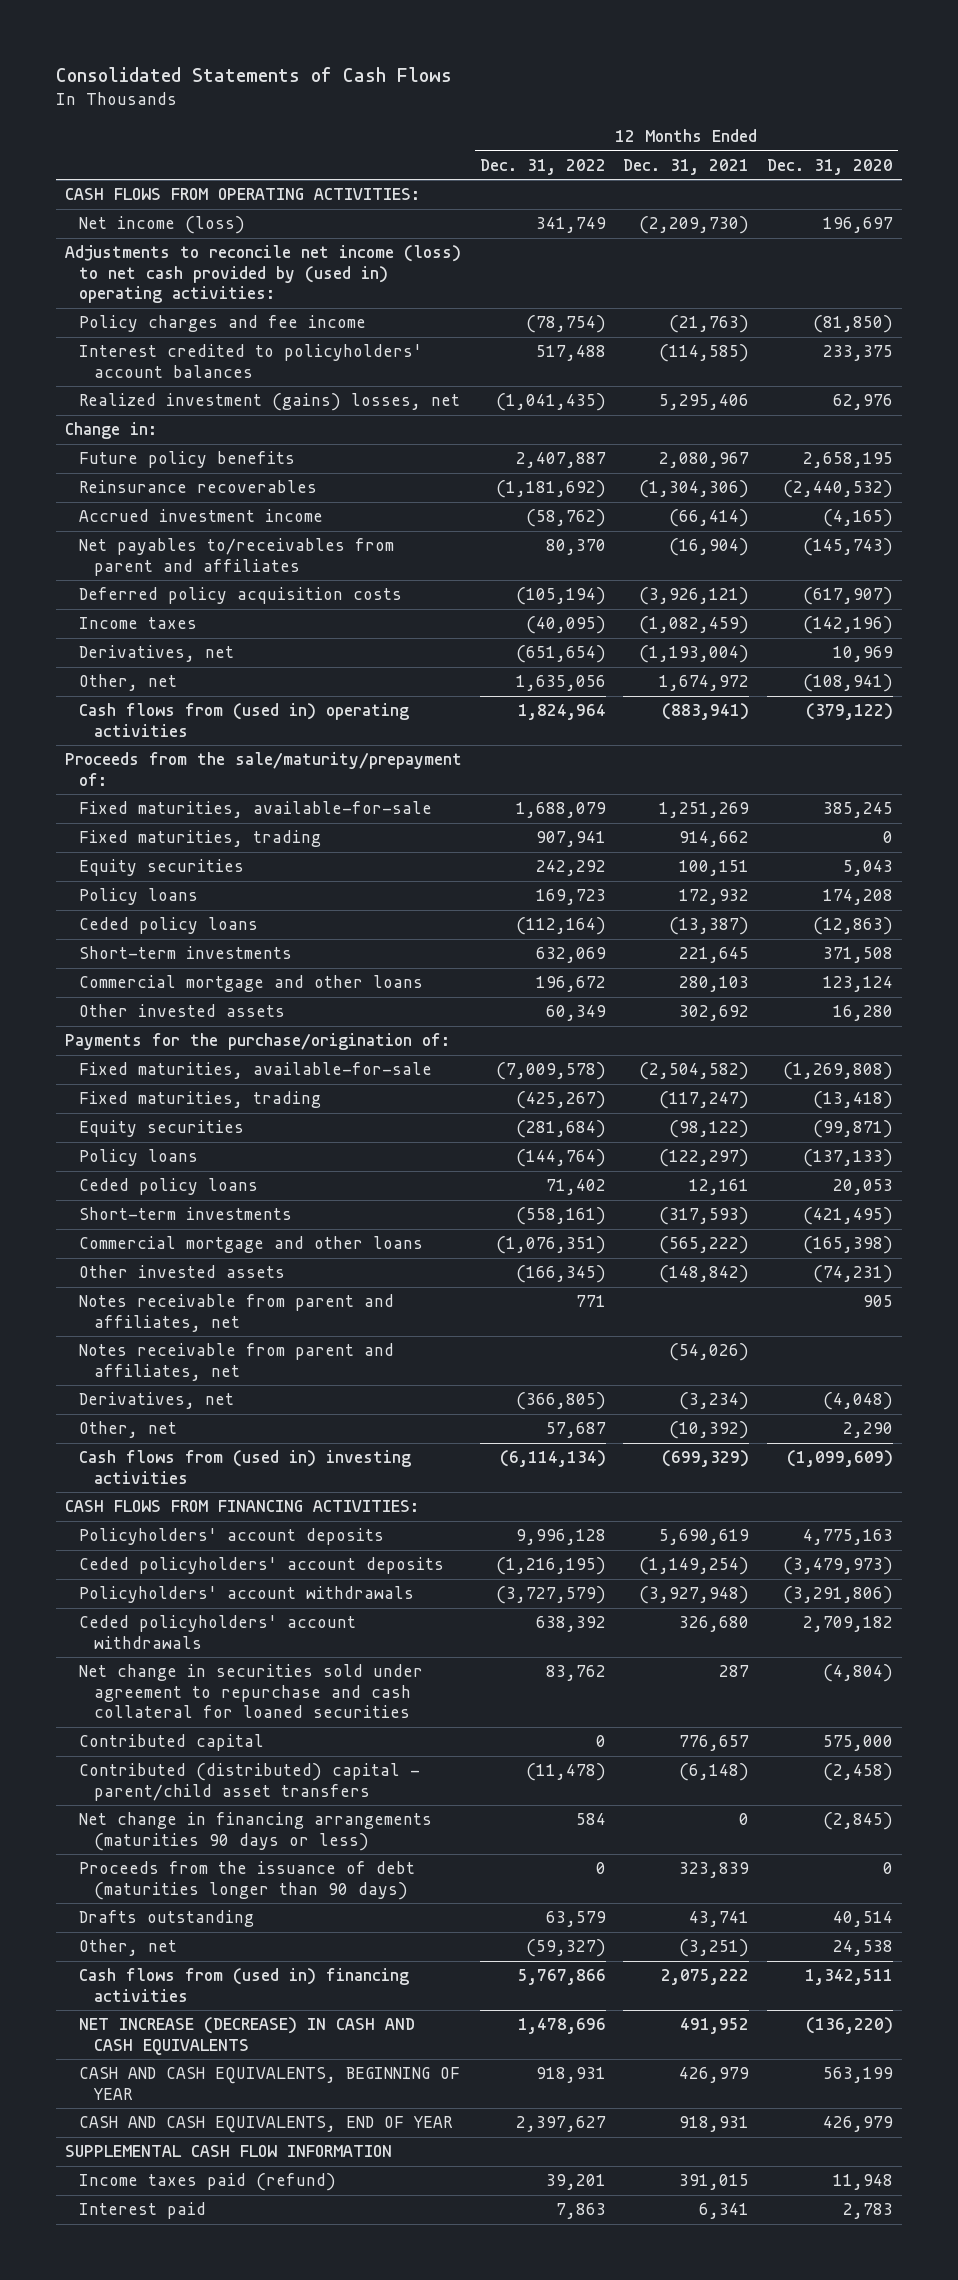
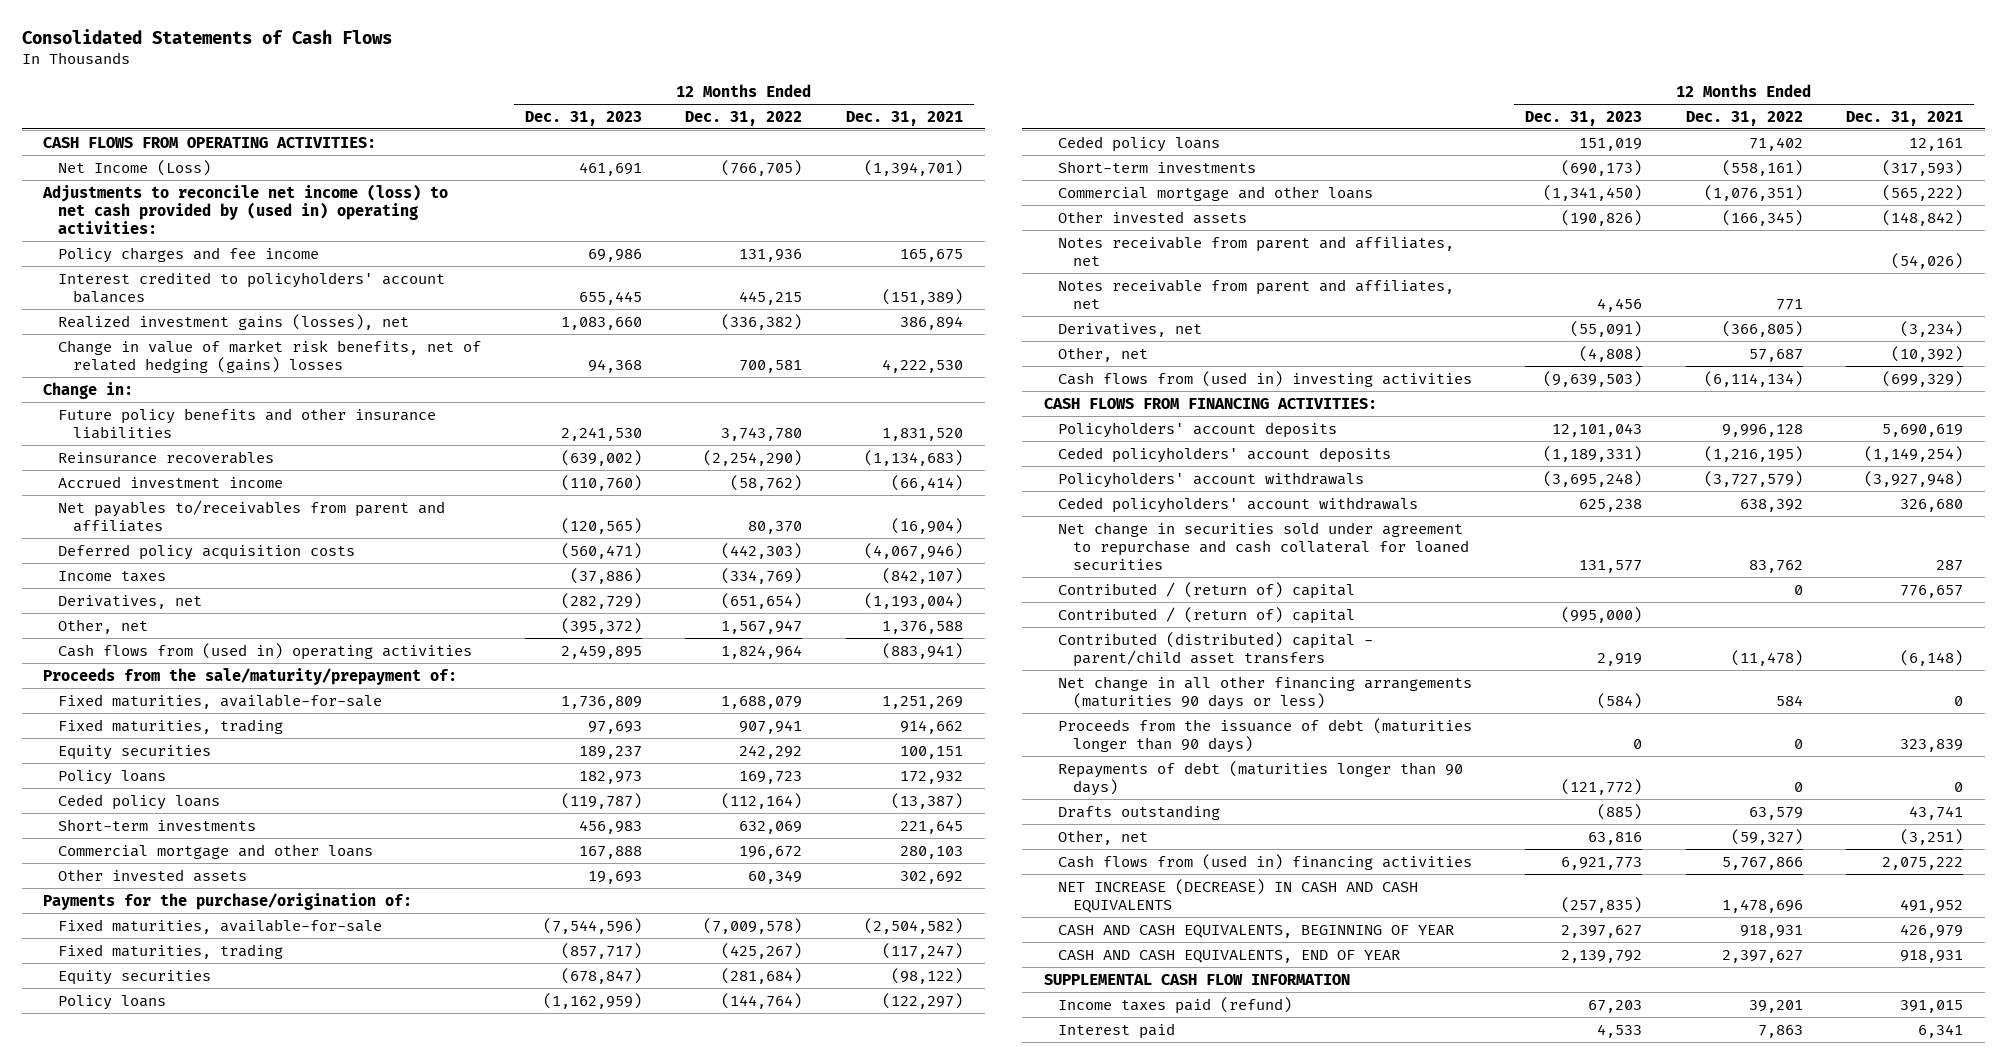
- | 12 Months Ended Dec. 31, 2022 | 12 Months Ended Dec. 31, 2021 | 12 Months Ended Dec. 31, 2020
+ | 12 Months Ended Dec. 31, 2023 | 12 Months Ended Dec. 31, 2022 | 12 Months Ended Dec. 31, 2021
- Net income (loss) | 341,749 | (2,209,730) | 196,697
+ Net Income (Loss) | 461,691 | (766,705) | (1,394,701)
- Policy charges and fee income | (78,754) | (21,763) | (81,850)
- Interest credited to policyholders' account balances | 517,488 | (114,585) | 233,375
- Realized investment (gains) losses, net | (1,041,435) | 5,295,406 | 62,976
+ Policy charges and fee income | 69,986 | 131,936 | 165,675
+ Interest credited to policyholders' account balances | 655,445 | 445,215 | (151,389)
+ Realized investment gains (losses), net | 1,083,660 | (336,382) | 386,894
+ Change in value of market risk benefits, net of related hedging (gains) losses | 94,368 | 700,581 | 4,222,530
- Future policy benefits | 2,407,887 | 2,080,967 | 2,658,195
- Reinsurance recoverables | (1,181,692) | (1,304,306) | (2,440,532)
+ Future policy benefits and other insurance liabilities | 2,241,530 | 3,743,780 | 1,831,520
+ Reinsurance recoverables | (639,002) | (2,254,290) | (1,134,683)
- Deferred policy acquisition costs | (105,194) | (3,926,121) | (617,907)
- Income taxes | (40,095) | (1,082,459) | (142,196)
+ Deferred policy acquisition costs | (560,471) | (442,303) | (4,067,946)
+ Income taxes | (37,886) | (334,769) | (842,107)
- Other, net | 1,635,056 | 1,674,972 | (108,941)
+ Other, net | (395,372) | 1,567,947 | 1,376,588
moved down: Notes receivable from parent and affiliates, net | 4,456 | 771 |
- Contributed capital | 0 | 776,657 | 575,000
+ Contributed / (return of) capital | | 0 | 776,657
+ Contributed / (return of) capital | (995,000) | |
- Net change in financing arrangements (maturities 90 days or less) | 584 | 0 | (2,845)
+ Net change in all other financing arrangements (maturities 90 days or less) | (584) | 584 | 0
+ Repayments of debt (maturities longer than 90 days) | (121,772) | 0 | 0

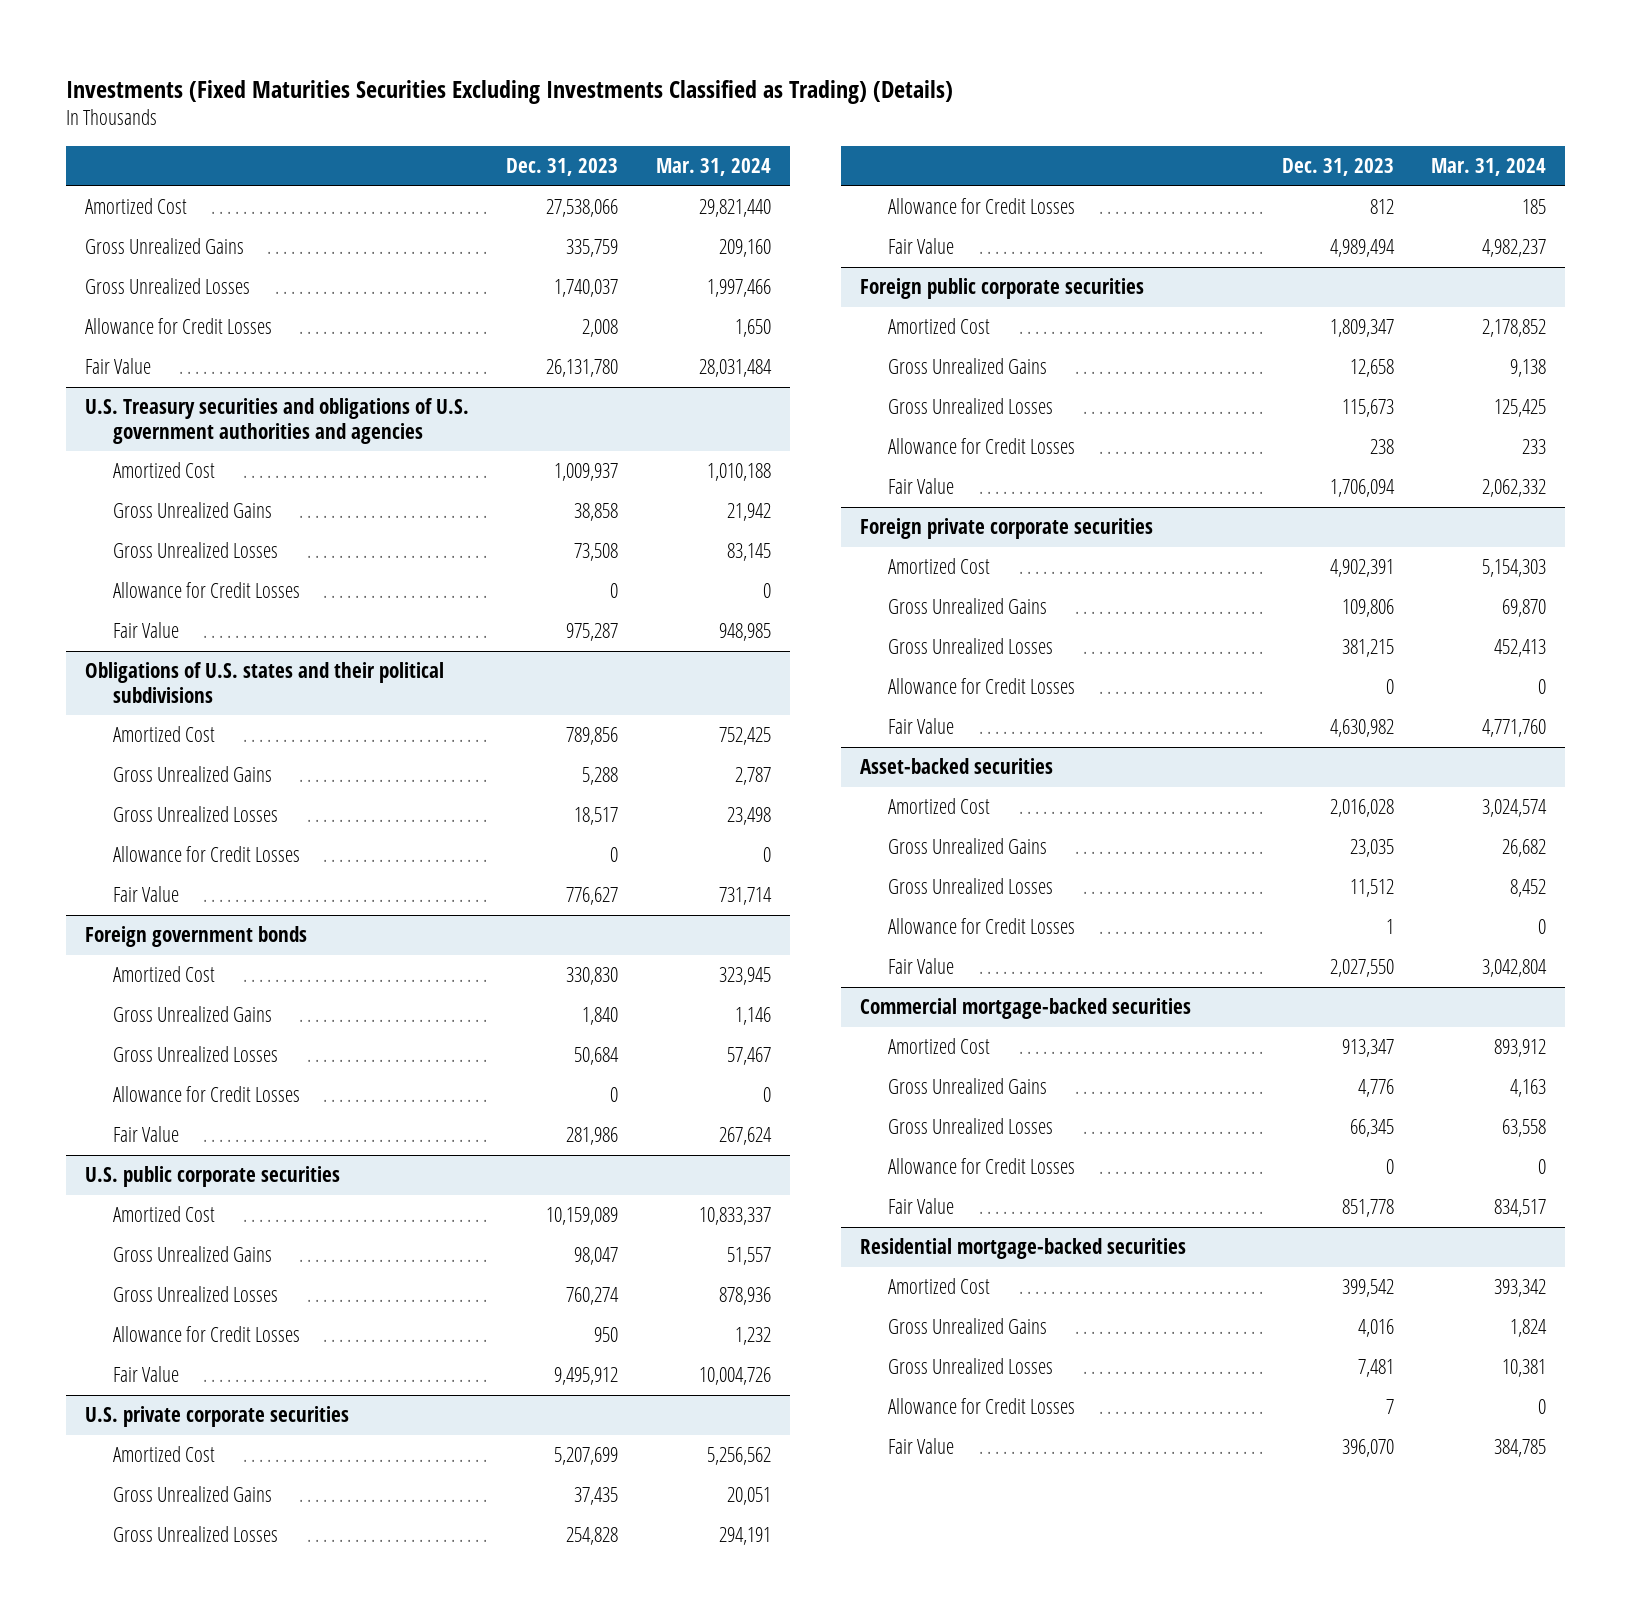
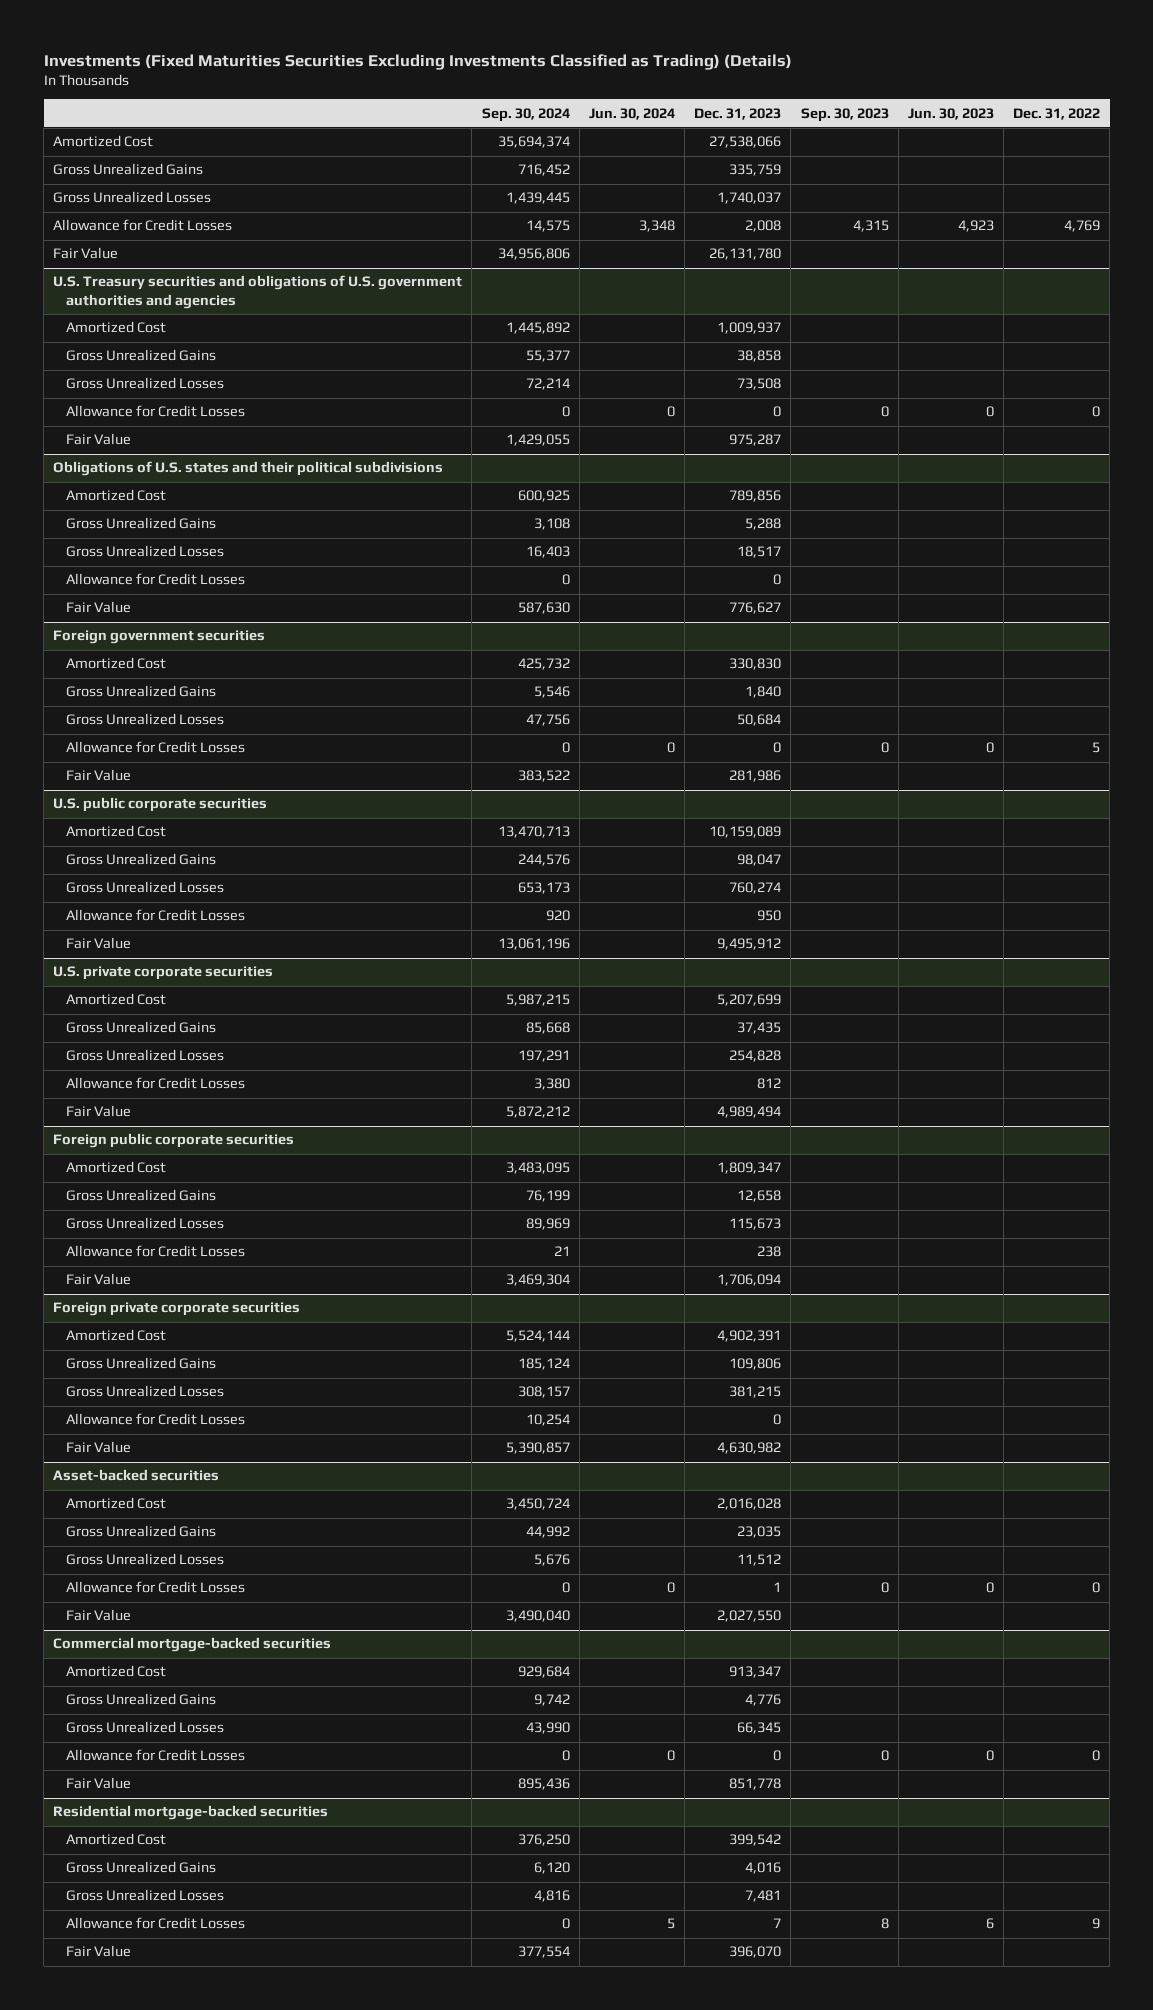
- | Dec. 31, 2023 | Mar. 31, 2024
+ | Sep. 30, 2024 | Jun. 30, 2024 | Dec. 31, 2023 | Sep. 30, 2023 | Jun. 30, 2023 | Dec. 31, 2022
- Foreign government bonds
+ Foreign government securities

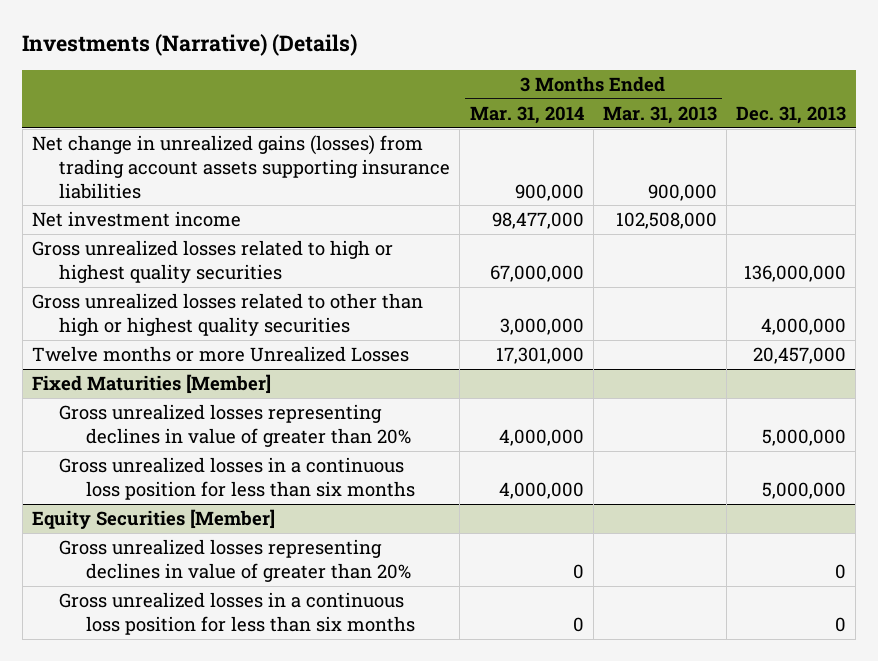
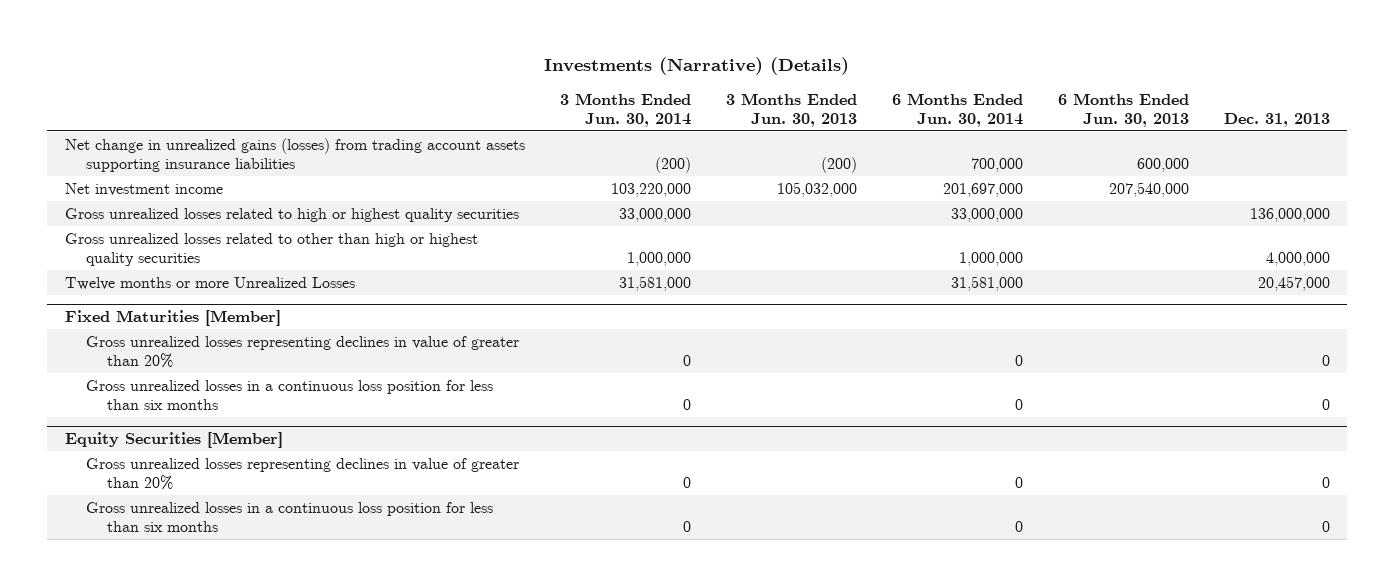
- | 3 Months Ended Mar. 31, 2014 | 3 Months Ended Mar. 31, 2013 | Dec. 31, 2013
+ | 3 Months Ended Jun. 30, 2014 | 3 Months Ended Jun. 30, 2013 | 6 Months Ended Jun. 30, 2014 | 6 Months Ended Jun. 30, 2013 | Dec. 31, 2013
@ Fixed Maturities [Member]
- Gross unrealized losses representing declines in value of greater than 20% | 4,000,000 | | 5,000,000
- Gross unrealized losses in a continuous loss position for less than six months | 4,000,000 | | 5,000,000
+ Gross unrealized losses representing declines in value of greater than 20% | 0 | | 0 | | 0
+ Gross unrealized losses in a continuous loss position for less than six months | 0 | | 0 | | 0

